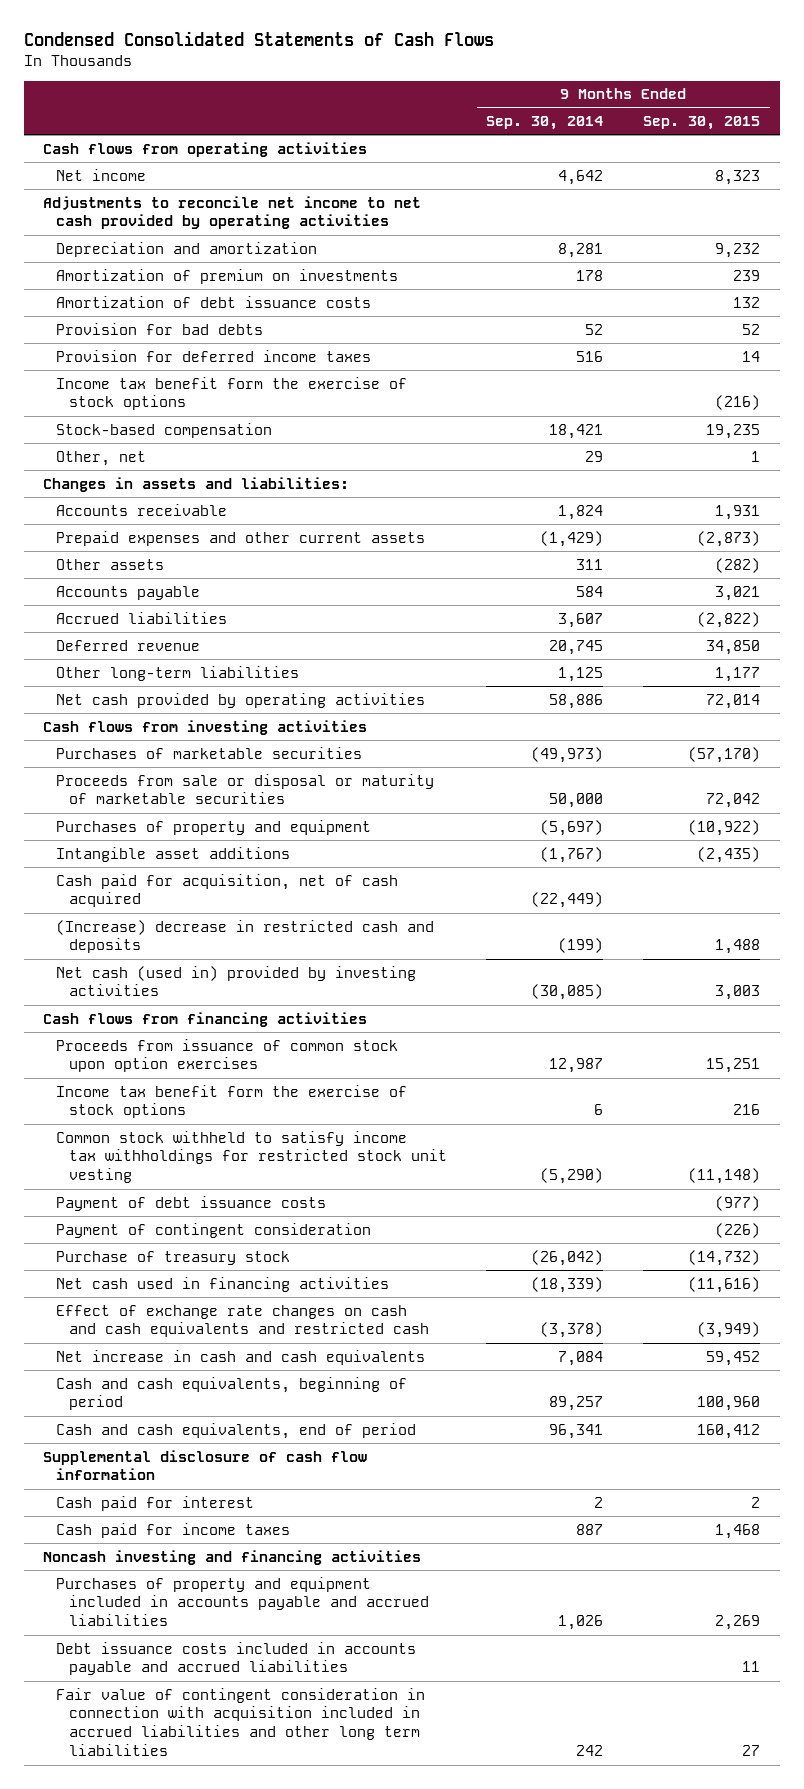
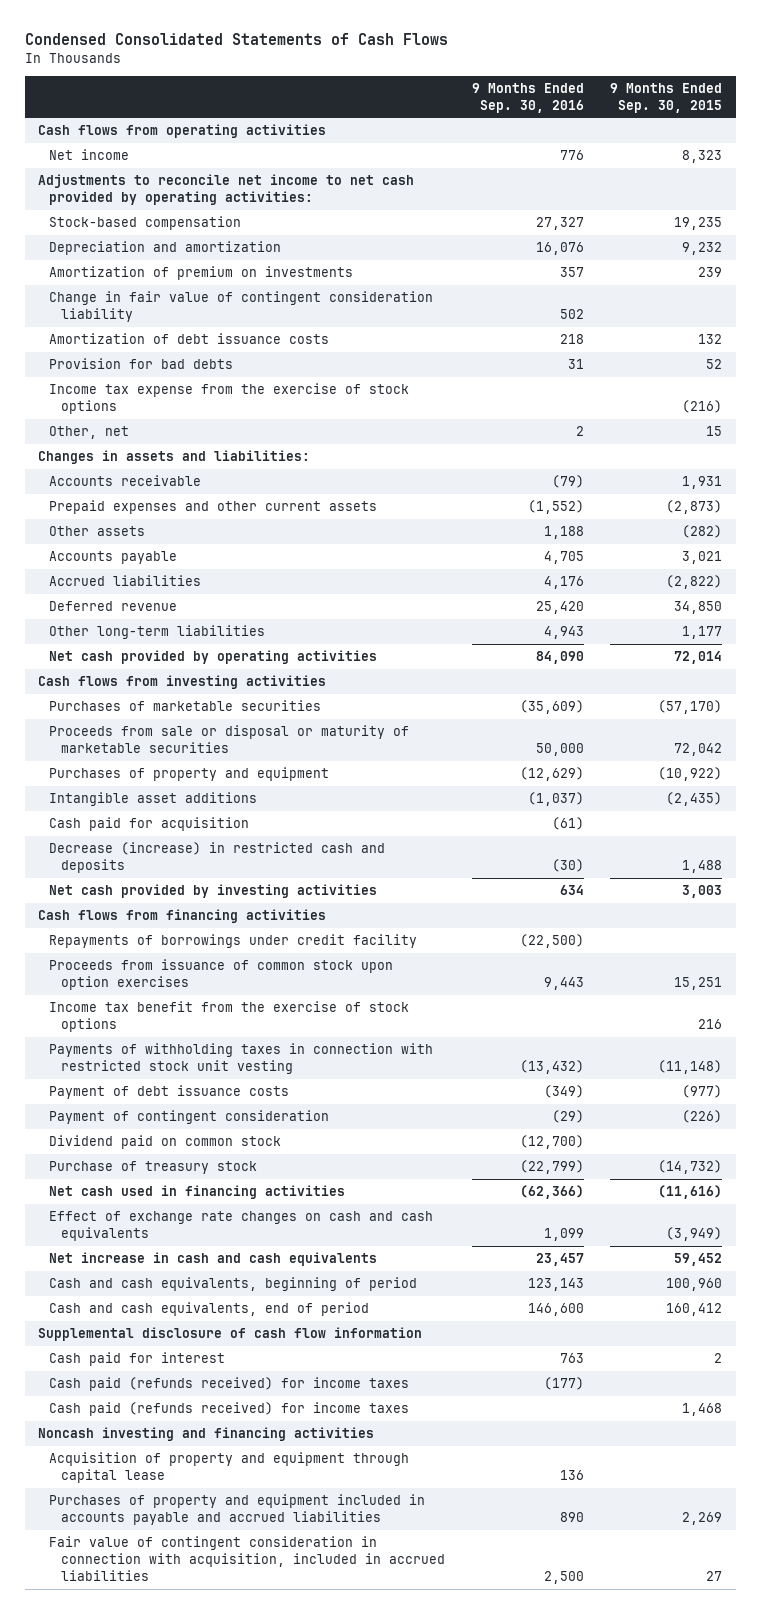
- | 9 Months Ended Sep. 30, 2014 | 9 Months Ended Sep. 30, 2015
+ | 9 Months Ended Sep. 30, 2016 | 9 Months Ended Sep. 30, 2015
- Adjustments to reconcile net income to net cash provided by operating activities
+ Adjustments to reconcile net income to net cash provided by operating activities:
moved up: Stock-based compensation | 27,327 | 19,235
+ Change in fair value of contingent consideration liability | 502 |
- Provision for deferred income taxes | 516 | 14
- Income tax benefit form the exercise of stock options | | (216)
- Other, net | 29 | 1
+ Income tax expense from the exercise of stock options | | (216)
+ Other, net | 2 | 15
- Cash paid for acquisition, net of cash acquired | (22,449) |
- (Increase) decrease in restricted cash and deposits | (199) | 1,488
- Net cash (used in) provided by investing activities | (30,085) | 3,003
+ Cash paid for acquisition | (61) |
+ Decrease (increase) in restricted cash and deposits | (30) | 1,488
+ Net cash provided by investing activities | 634 | 3,003
+ Repayments of borrowings under credit facility | (22,500) |
- Income tax benefit form the exercise of stock options | 6 | 216
- Common stock withheld to satisfy income tax withholdings for restricted stock unit vesting | (5,290) | (11,148)
+ Income tax benefit from the exercise of stock options | | 216
+ Payments of withholding taxes in connection with restricted stock unit vesting | (13,432) | (11,148)
+ Dividend paid on common stock | (12,700) |
- Effect of exchange rate changes on cash and cash equivalents and restricted cash | (3,378) | (3,949)
+ Effect of exchange rate changes on cash and cash equivalents | 1,099 | (3,949)
- Cash paid for income taxes | 887 | 1,468
+ Cash paid (refunds received) for income taxes | (177) |
+ Cash paid (refunds received) for income taxes | | 1,468
+ Acquisition of property and equipment through capital lease | 136 |
- Debt issuance costs included in accounts payable and accrued liabilities | | 11
- Fair value of contingent consideration in connection with acquisition included in accrued liabilities and other long term liabilities | 242 | 27
+ Fair value of contingent consideration in connection with acquisition, included in accrued liabilities | 2,500 | 27

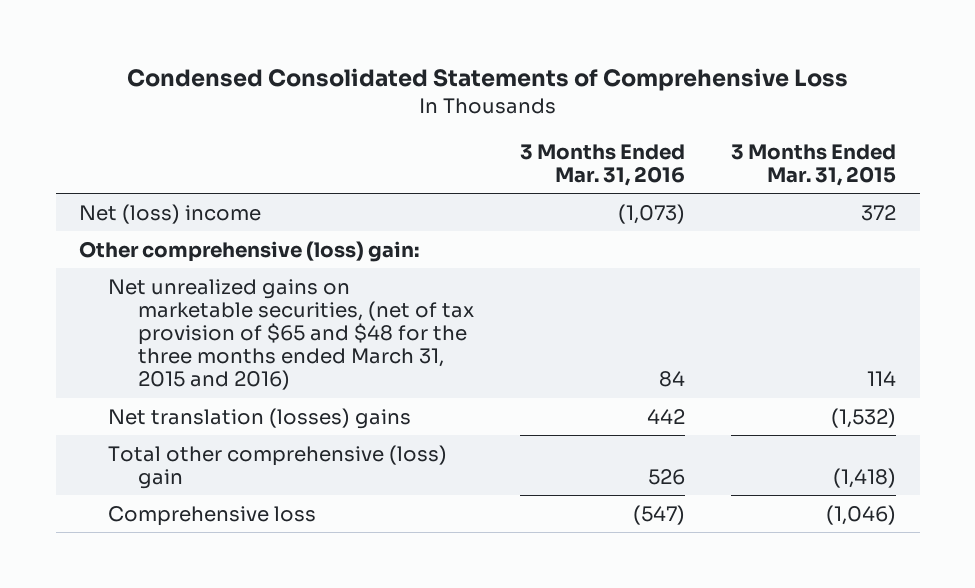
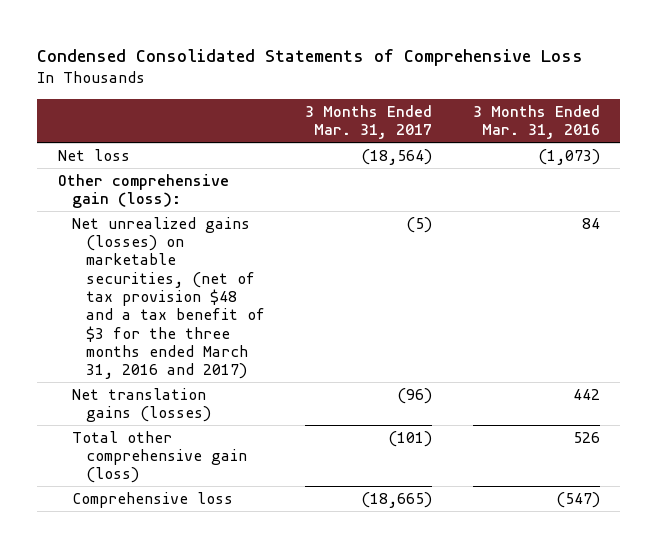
- | 3 Months Ended Mar. 31, 2016 | 3 Months Ended Mar. 31, 2015
+ | 3 Months Ended Mar. 31, 2017 | 3 Months Ended Mar. 31, 2016
- Net (loss) income | (1,073) | 372
- Other comprehensive (loss) gain:
- Net unrealized gains on marketable securities, (net of tax provision of $65 and $48 for the three months ended March 31, 2015 and 2016) | 84 | 114
- Net translation (losses) gains | 442 | (1,532)
- Total other comprehensive (loss) gain | 526 | (1,418)
+ Net loss | (18,564) | (1,073)
+ Other comprehensive gain (loss):
+ Net unrealized gains (losses) on marketable securities, (net of tax provision $48 and a tax benefit of $3 for the three months ended March 31, 2016 and 2017) | (5) | 84
+ Net translation gains (losses) | (96) | 442
+ Total other comprehensive gain (loss) | (101) | 526

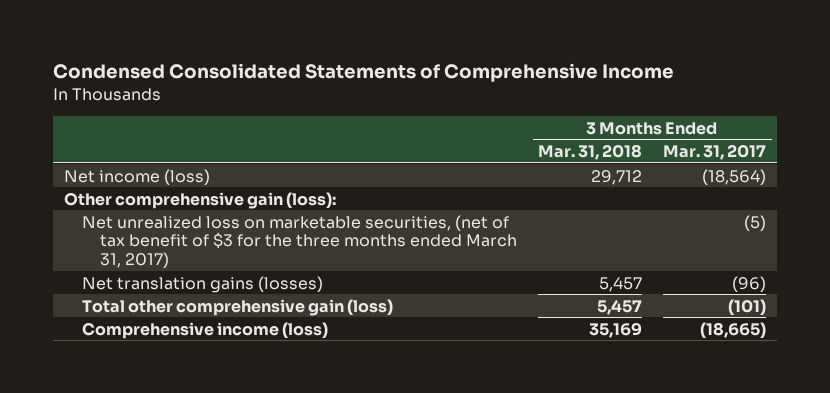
- Condensed Consolidated Statements of Comprehensive Loss
+ Condensed Consolidated Statements of Comprehensive Income
- | 3 Months Ended Mar. 31, 2017 | 3 Months Ended Mar. 31, 2016
+ | 3 Months Ended Mar. 31, 2018 | 3 Months Ended Mar. 31, 2017
- Net loss | (18,564) | (1,073)
+ Net income (loss) | 29,712 | (18,564)
- Net unrealized gains (losses) on marketable securities, (net of tax provision $48 and a tax benefit of $3 for the three months ended March 31, 2016 and 2017) | (5) | 84
+ Net unrealized loss on marketable securities, (net of tax benefit of $3 for the three months ended March 31, 2017) | | (5)
- Comprehensive loss | (18,665) | (547)
+ Comprehensive income (loss) | 35,169 | (18,665)

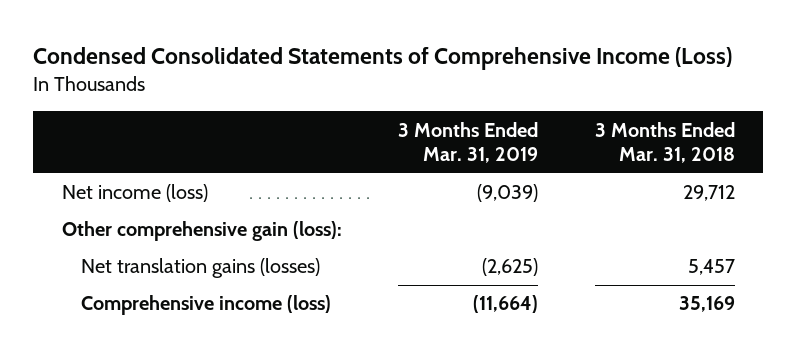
- Condensed Consolidated Statements of Comprehensive Income
+ Condensed Consolidated Statements of Comprehensive Income (Loss)
- | 3 Months Ended Mar. 31, 2018 | 3 Months Ended Mar. 31, 2017
+ | 3 Months Ended Mar. 31, 2019 | 3 Months Ended Mar. 31, 2018
- Net unrealized loss on marketable securities, (net of tax benefit of $3 for the three months ended March 31, 2017) | | (5)
- Total other comprehensive gain (loss) | 5,457 | (101)

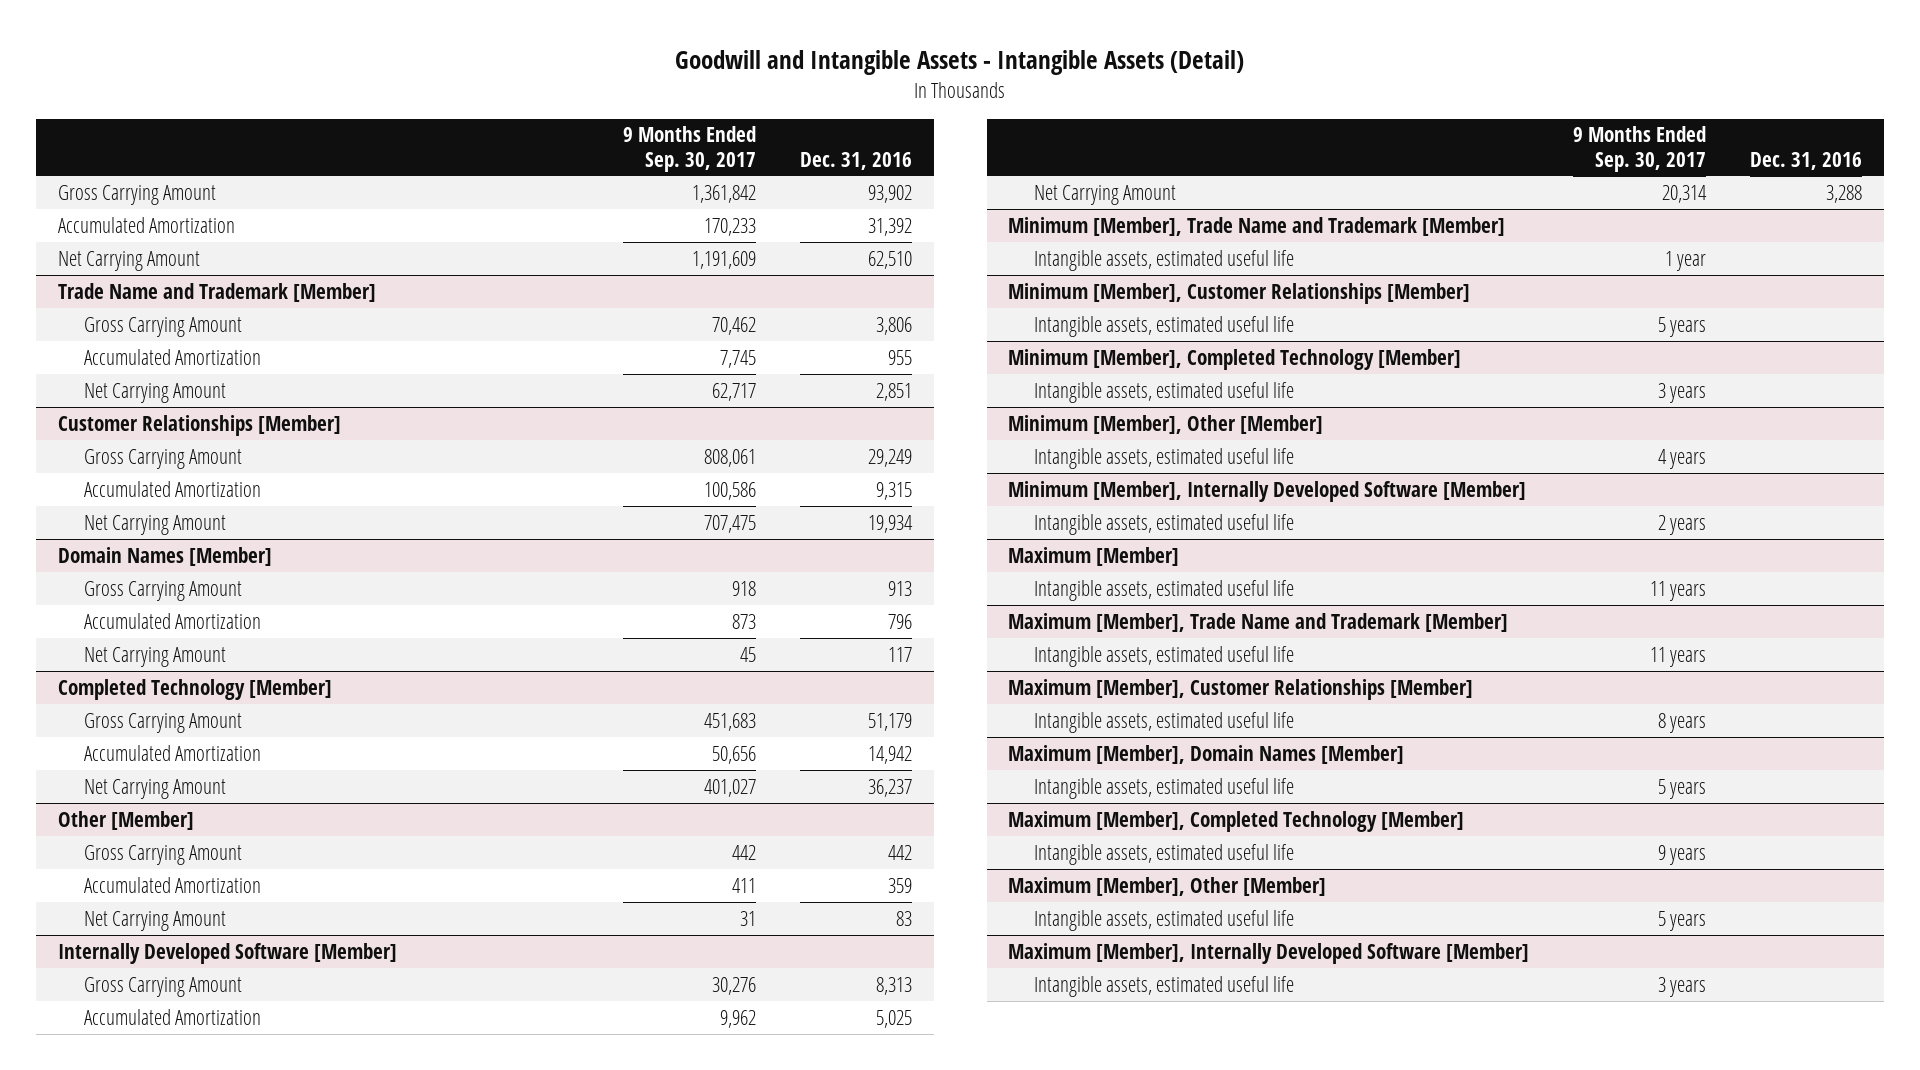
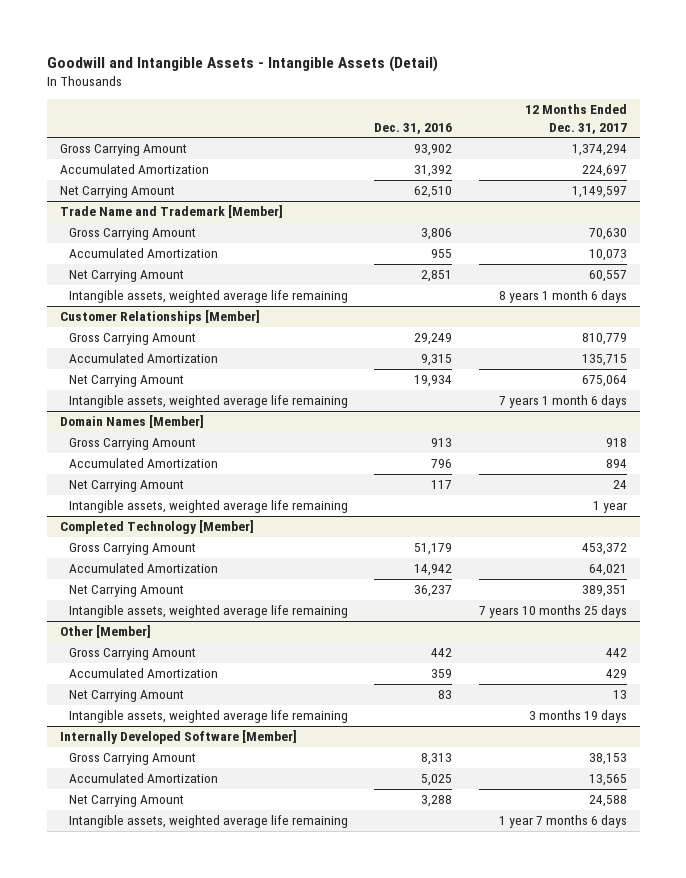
- | 9 Months Ended Sep. 30, 2017 | Dec. 31, 2016
+ | Dec. 31, 2016 | 12 Months Ended Dec. 31, 2017
@ Trade Name and Trademark [Member]
+ Intangible assets, weighted average life remaining | | 8 years 1 month 6 days
@ Customer Relationships [Member]
+ Intangible assets, weighted average life remaining | | 7 years 1 month 6 days
@ Domain Names [Member]
+ Intangible assets, weighted average life remaining | | 1 year
@ Completed Technology [Member]
+ Intangible assets, weighted average life remaining | | 7 years 10 months 25 days
@ Other [Member]
+ Intangible assets, weighted average life remaining | | 3 months 19 days
- Minimum [Member], Trade Name and Trademark [Member]
- Intangible assets, estimated useful life | 1 year |
- Minimum [Member], Customer Relationships [Member]
- Intangible assets, estimated useful life | 5 years |
- Minimum [Member], Completed Technology [Member]
- Intangible assets, estimated useful life | 3 years |
- Minimum [Member], Other [Member]
- Intangible assets, estimated useful life | 4 years |
- Minimum [Member], Internally Developed Software [Member]
- Intangible assets, estimated useful life | 2 years |
- Maximum [Member]
- Intangible assets, estimated useful life | 11 years |
- Maximum [Member], Trade Name and Trademark [Member]
- Intangible assets, estimated useful life | 11 years |
- Maximum [Member], Customer Relationships [Member]
- Intangible assets, estimated useful life | 8 years |
- Maximum [Member], Domain Names [Member]
- Intangible assets, estimated useful life | 5 years |
- Maximum [Member], Completed Technology [Member]
- Intangible assets, estimated useful life | 9 years |
- Maximum [Member], Other [Member]
- Intangible assets, estimated useful life | 5 years |
- Maximum [Member], Internally Developed Software [Member]
- Intangible assets, estimated useful life | 3 years |
@ Internally Developed Software [Member]
+ Intangible assets, weighted average life remaining | | 1 year 7 months 6 days

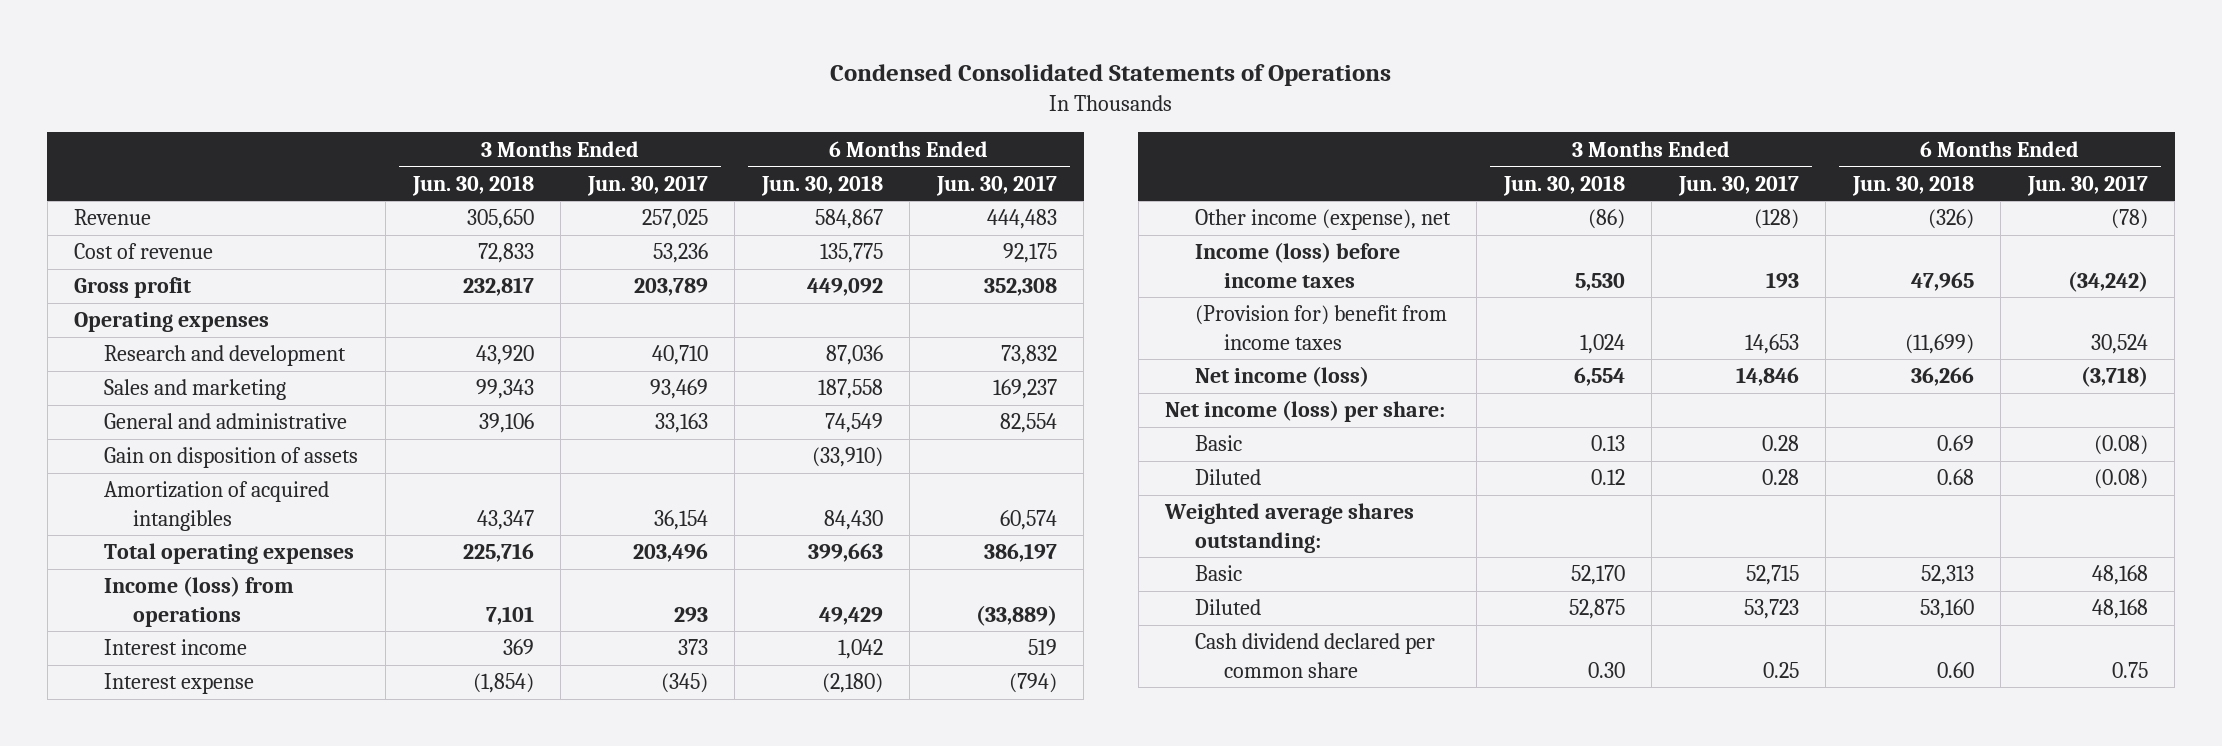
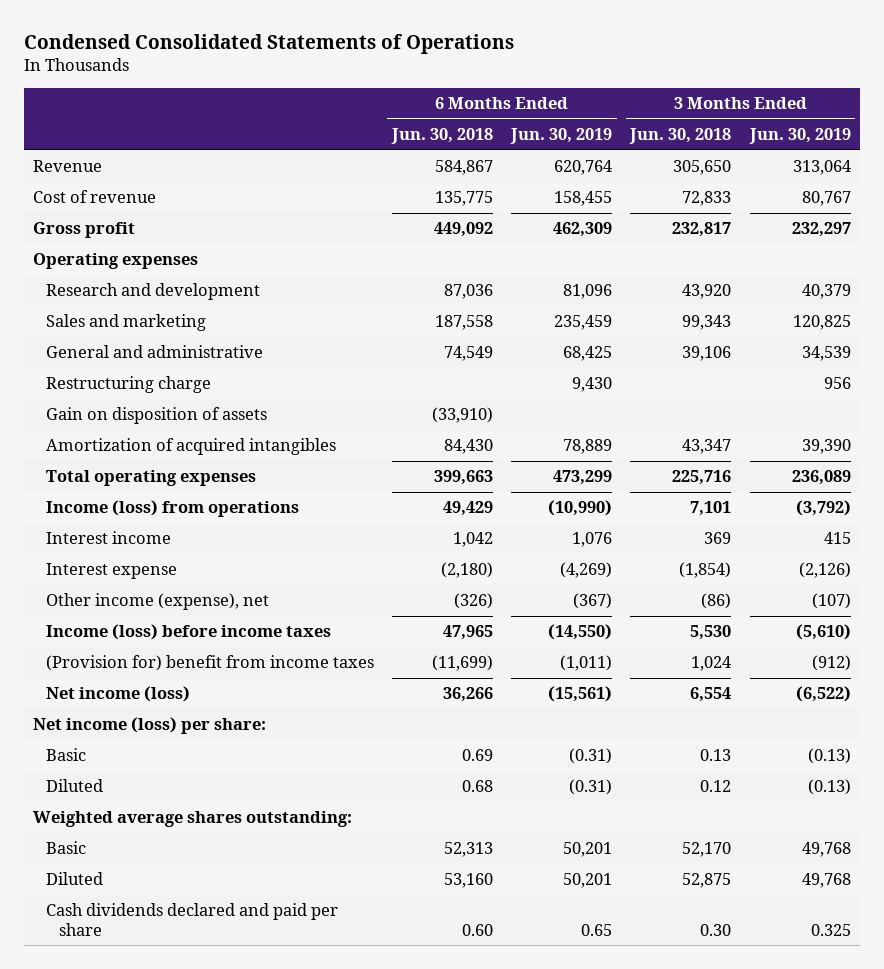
- | 3 Months Ended Jun. 30, 2018 | 3 Months Ended Jun. 30, 2017 | 6 Months Ended Jun. 30, 2018 | 6 Months Ended Jun. 30, 2017
+ | 6 Months Ended Jun. 30, 2018 | 6 Months Ended Jun. 30, 2019 | 3 Months Ended Jun. 30, 2018 | 3 Months Ended Jun. 30, 2019
+ Restructuring charge | | 9,430 | | 956
- Cash dividend declared per common share | 0.30 | 0.25 | 0.60 | 0.75
+ Cash dividends declared and paid per share | 0.60 | 0.65 | 0.30 | 0.325

